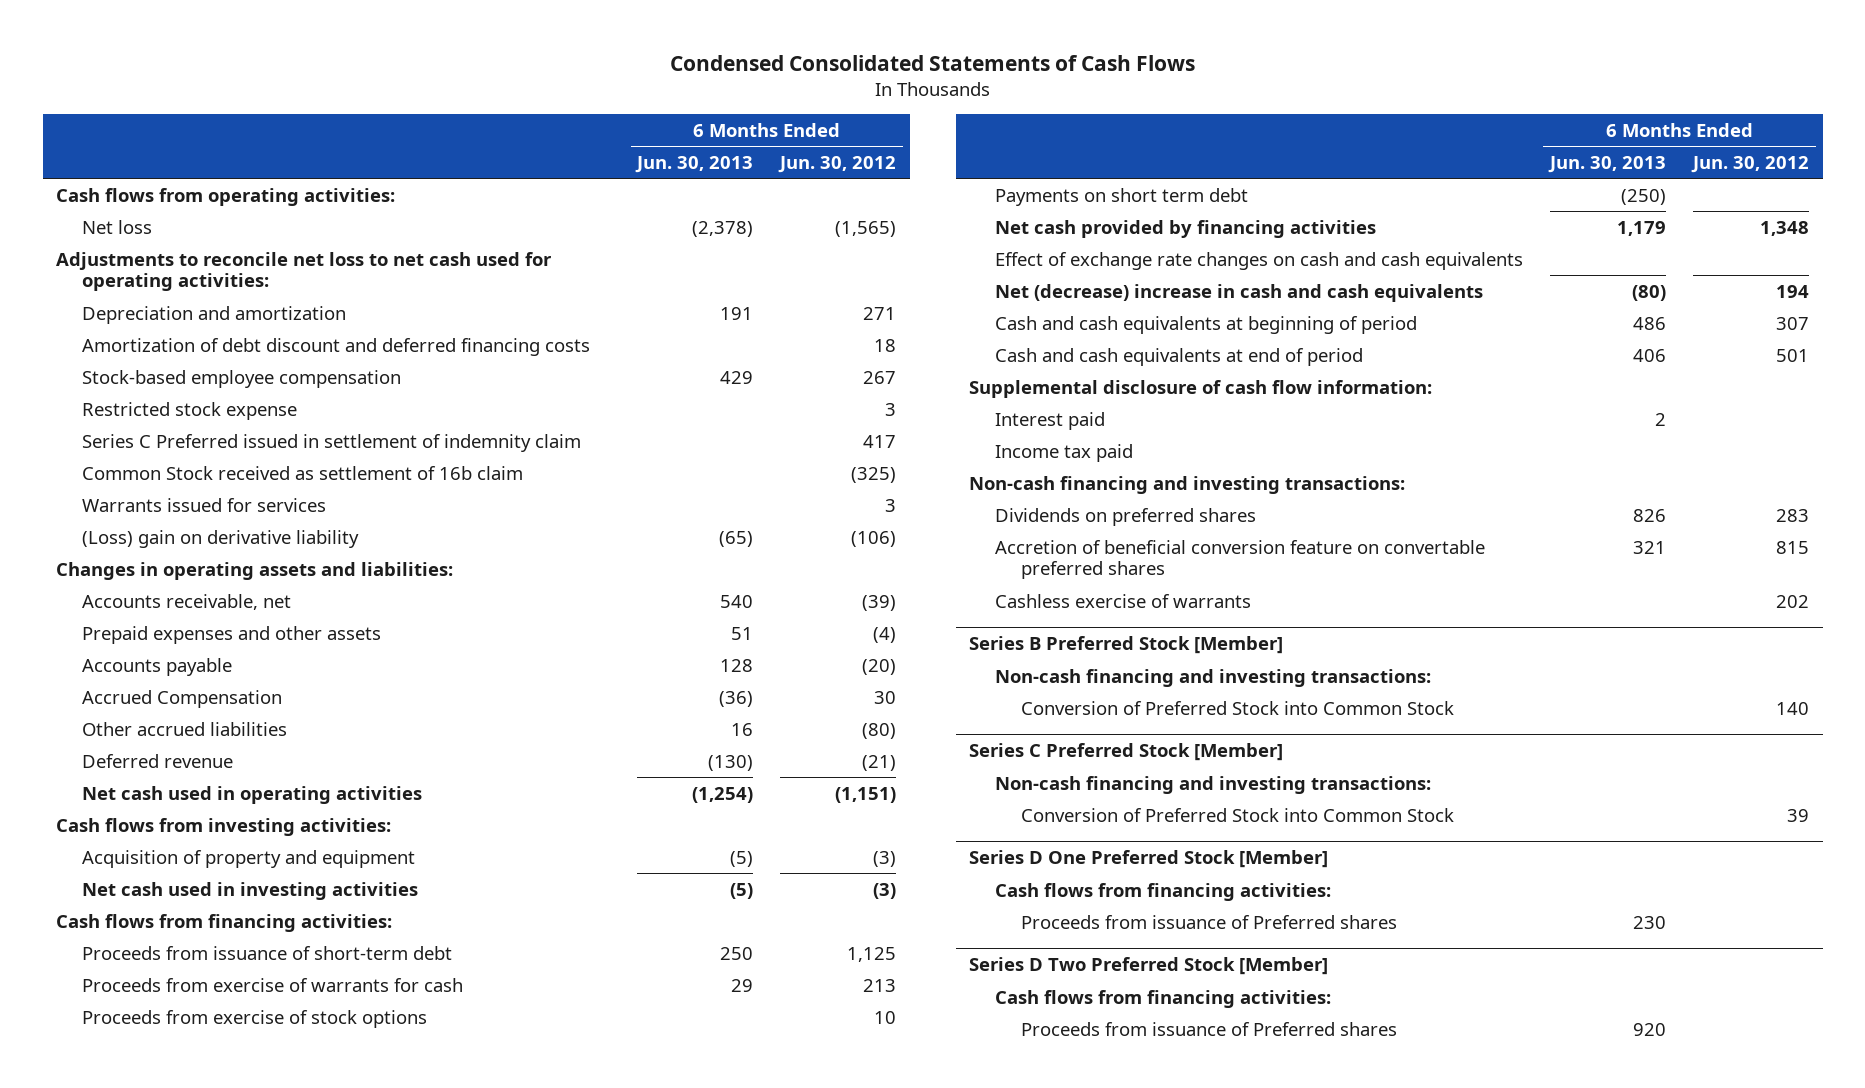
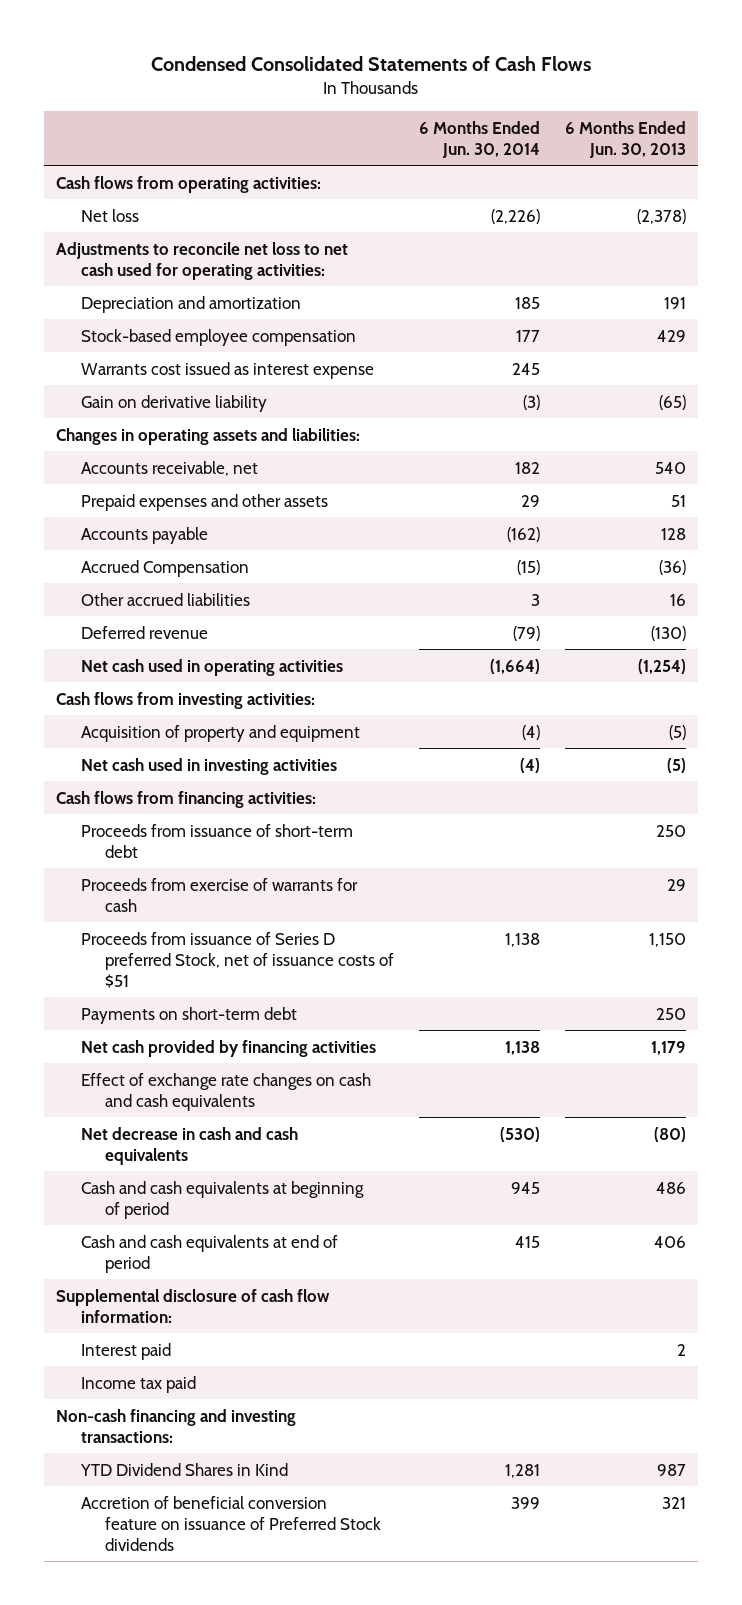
- | 6 Months Ended Jun. 30, 2013 | 6 Months Ended Jun. 30, 2012
+ | 6 Months Ended Jun. 30, 2014 | 6 Months Ended Jun. 30, 2013
- Amortization of debt discount and deferred financing costs | | 18
- Restricted stock expense | | 3
- Series C Preferred issued in settlement of indemnity claim | | 417
- Common Stock received as settlement of 16b claim | | (325)
- Warrants issued for services | | 3
- (Loss) gain on derivative liability | (65) | (106)
+ Warrants cost issued as interest expense | 245 |
+ Gain on derivative liability | (3) | (65)
- Proceeds from exercise of stock options | | 10
- Payments on short term debt | (250) |
+ Proceeds from issuance of Series D preferred Stock, net of issuance costs of $51 | 1,138 | 1,150
+ Payments on short-term debt | | 250
- Net (decrease) increase in cash and cash equivalents | (80) | 194
+ Net decrease in cash and cash equivalents | (530) | (80)
- Dividends on preferred shares | 826 | 283
- Accretion of beneficial conversion feature on convertable preferred shares | 321 | 815
- Cashless exercise of warrants | | 202
- Series B Preferred Stock [Member]
- Non-cash financing and investing transactions:
- Conversion of Preferred Stock into Common Stock | | 140
- Series C Preferred Stock [Member]
- Non-cash financing and investing transactions:
- Conversion of Preferred Stock into Common Stock | | 39
- Series D One Preferred Stock [Member]
- Cash flows from financing activities:
- Proceeds from issuance of Preferred shares | 230 |
- Series D Two Preferred Stock [Member]
- Cash flows from financing activities:
- Proceeds from issuance of Preferred shares | 920 |
+ YTD Dividend Shares in Kind | 1,281 | 987
+ Accretion of beneficial conversion feature on issuance of Preferred Stock dividends | 399 | 321

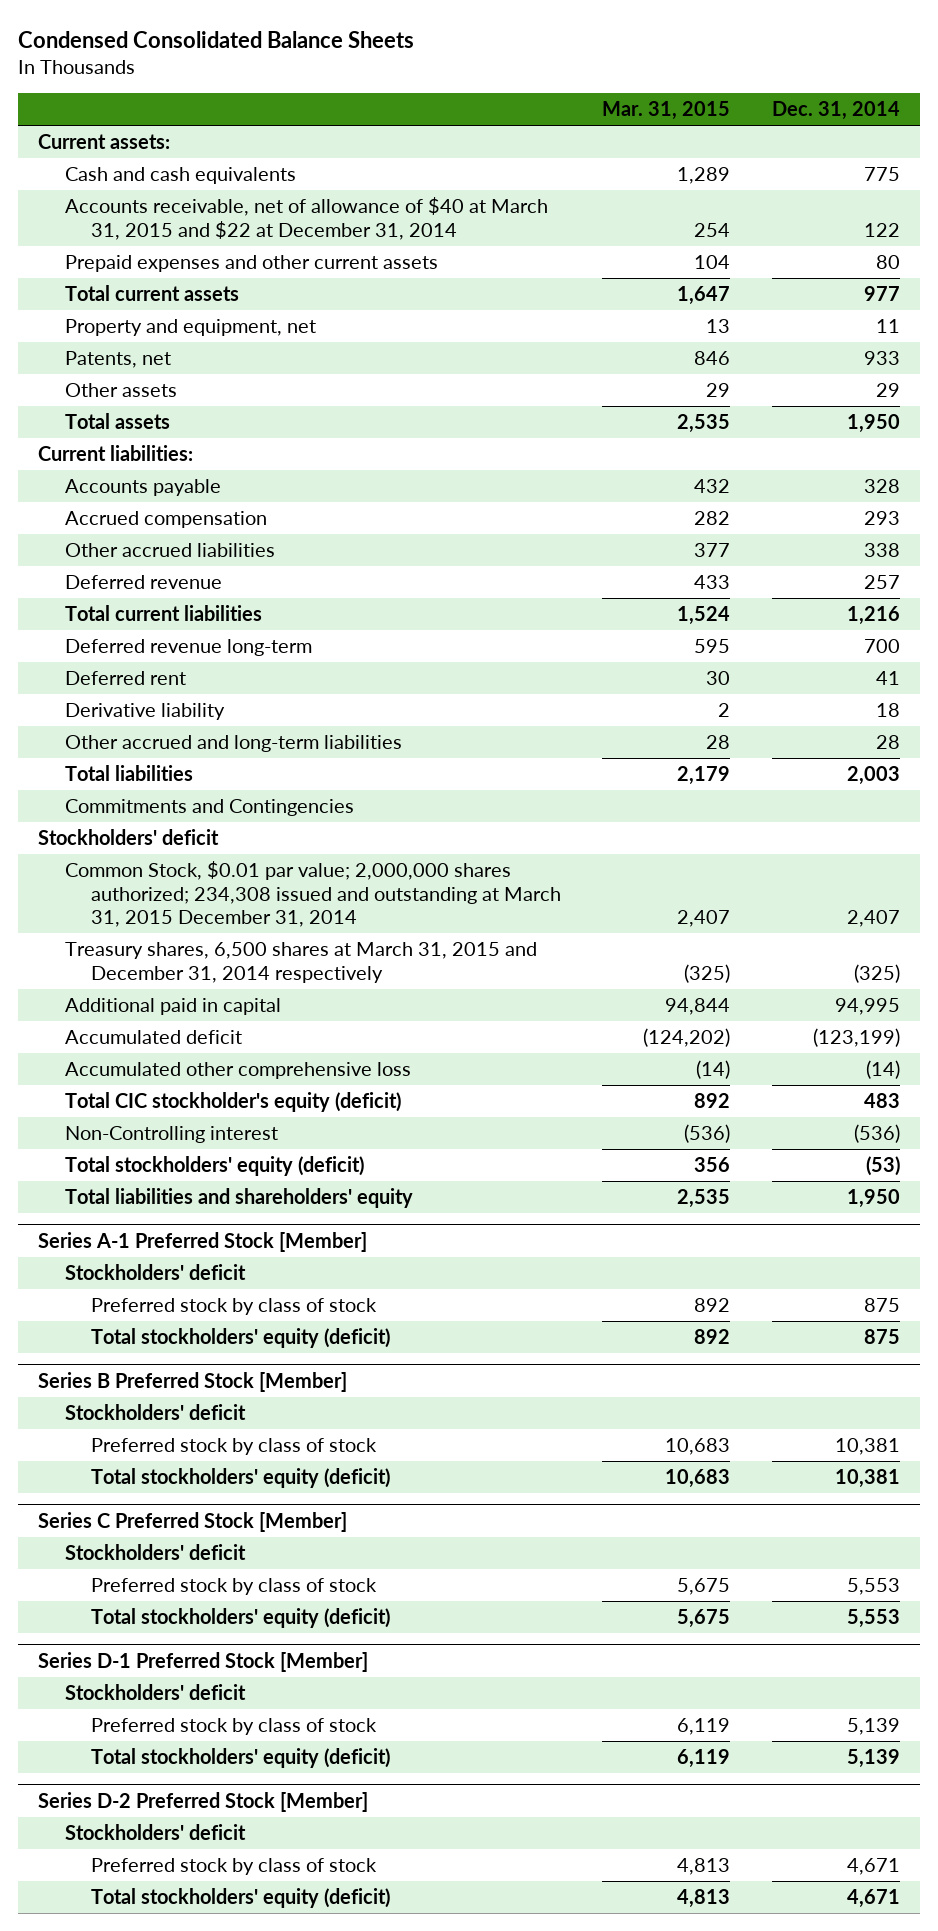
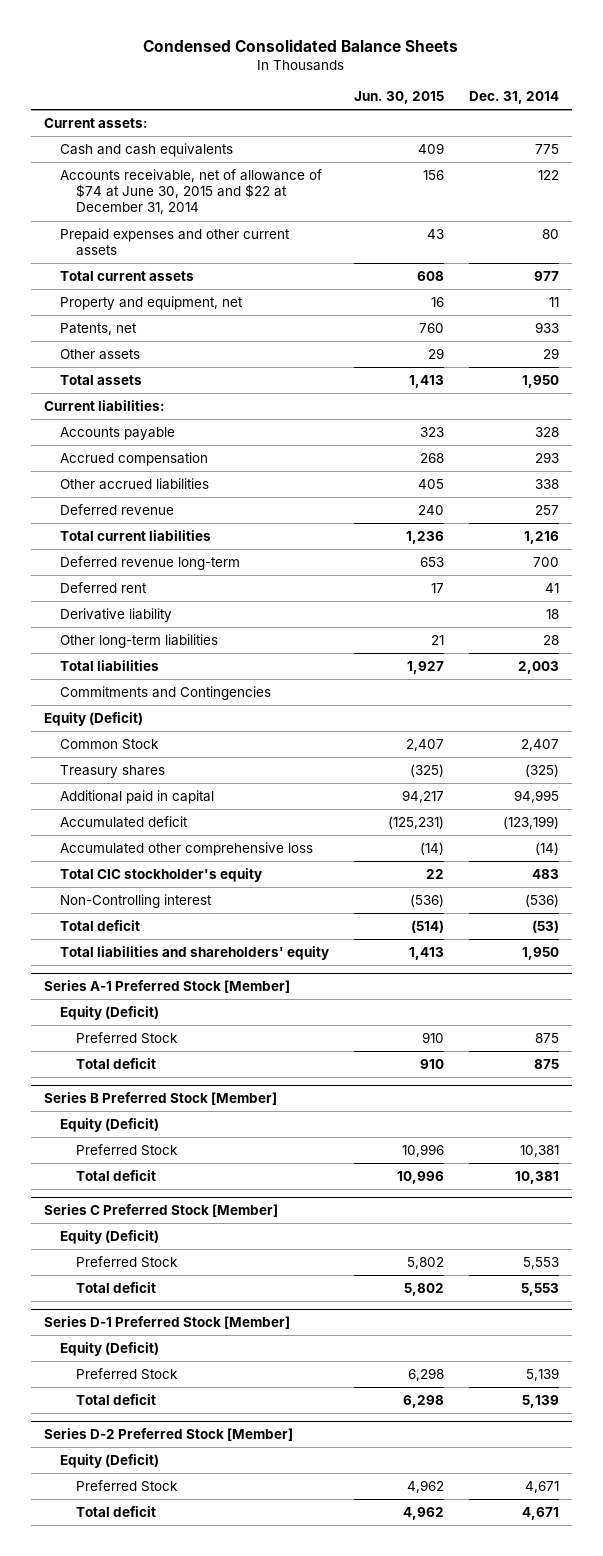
- | Mar. 31, 2015 | Dec. 31, 2014
+ | Jun. 30, 2015 | Dec. 31, 2014
- Accounts receivable, net of allowance of $40 at March 31, 2015 and $22 at December 31, 2014 | 254 | 122
+ Accounts receivable, net of allowance of $74 at June 30, 2015 and $22 at December 31, 2014 | 156 | 122
- Other accrued and long-term liabilities | 28 | 28
+ Other long-term liabilities | 21 | 28
- Stockholders' deficit
- Common Stock, $0.01 par value; 2,000,000 shares authorized; 234,308 issued and outstanding at March 31, 2015 December 31, 2014 | 2,407 | 2,407
- Treasury shares, 6,500 shares at March 31, 2015 and December 31, 2014 respectively | (325) | (325)
+ Equity (Deficit)
+ Common Stock | 2,407 | 2,407
+ Treasury shares | (325) | (325)
- Total CIC stockholder's equity (deficit) | 892 | 483
+ Total CIC stockholder's equity | 22 | 483
- Total stockholders' equity (deficit) | 356 | (53)
+ Total deficit | (514) | (53)
@ Series A-1 Preferred Stock [Member]
- Stockholders' deficit
- Preferred stock by class of stock | 892 | 875
- Total stockholders' equity (deficit) | 892 | 875
+ Equity (Deficit)
+ Preferred Stock | 910 | 875
+ Total deficit | 910 | 875
@ Series B Preferred Stock [Member]
- Stockholders' deficit
- Preferred stock by class of stock | 10,683 | 10,381
- Total stockholders' equity (deficit) | 10,683 | 10,381
+ Equity (Deficit)
+ Preferred Stock | 10,996 | 10,381
+ Total deficit | 10,996 | 10,381
@ Series C Preferred Stock [Member]
- Stockholders' deficit
- Preferred stock by class of stock | 5,675 | 5,553
- Total stockholders' equity (deficit) | 5,675 | 5,553
+ Equity (Deficit)
+ Preferred Stock | 5,802 | 5,553
+ Total deficit | 5,802 | 5,553
@ Series D-1 Preferred Stock [Member]
- Stockholders' deficit
- Preferred stock by class of stock | 6,119 | 5,139
- Total stockholders' equity (deficit) | 6,119 | 5,139
+ Equity (Deficit)
+ Preferred Stock | 6,298 | 5,139
+ Total deficit | 6,298 | 5,139
@ Series D-2 Preferred Stock [Member]
- Stockholders' deficit
- Preferred stock by class of stock | 4,813 | 4,671
- Total stockholders' equity (deficit) | 4,813 | 4,671
+ Equity (Deficit)
+ Preferred Stock | 4,962 | 4,671
+ Total deficit | 4,962 | 4,671

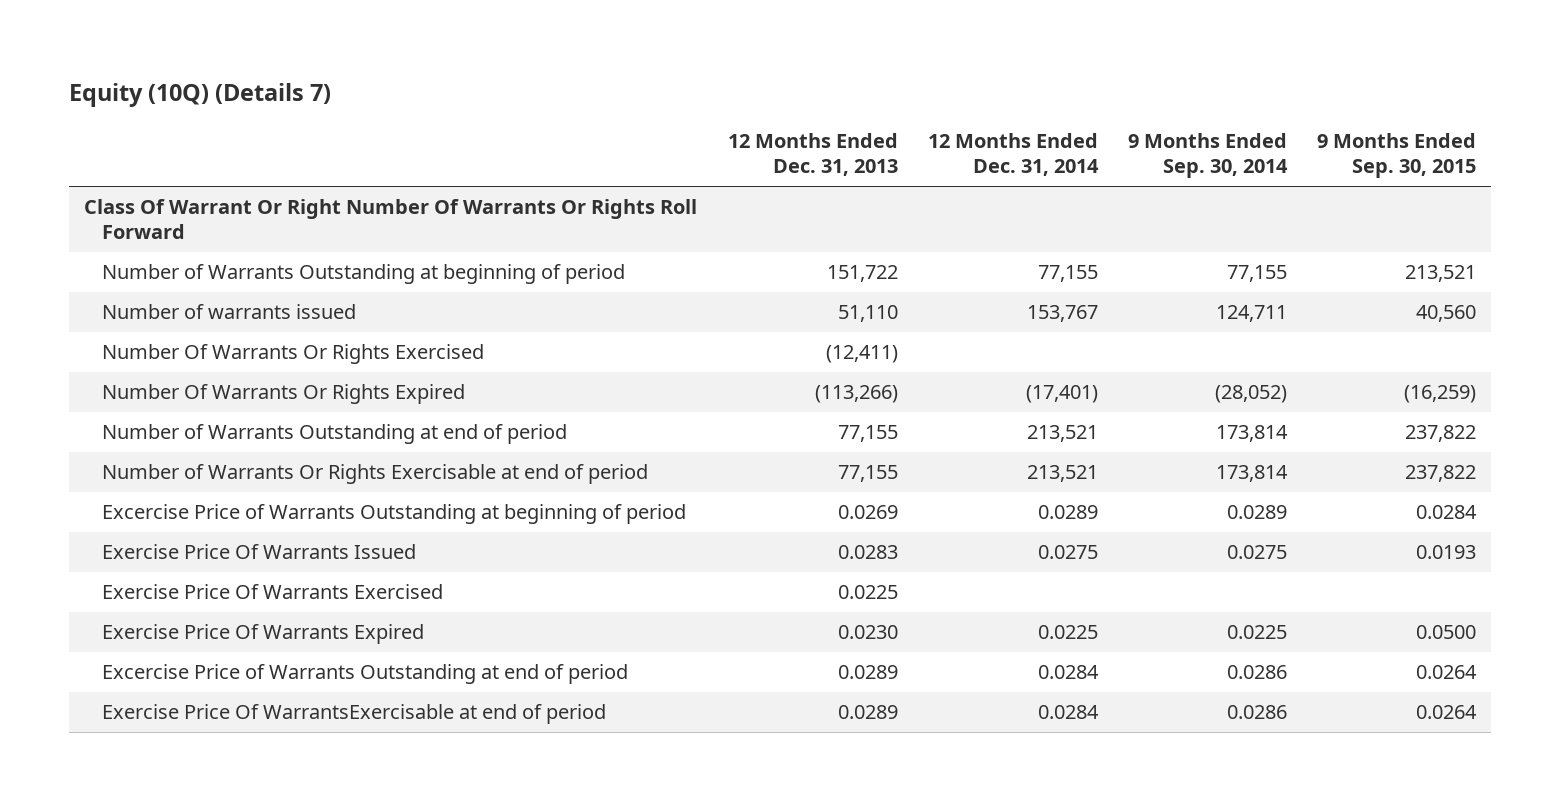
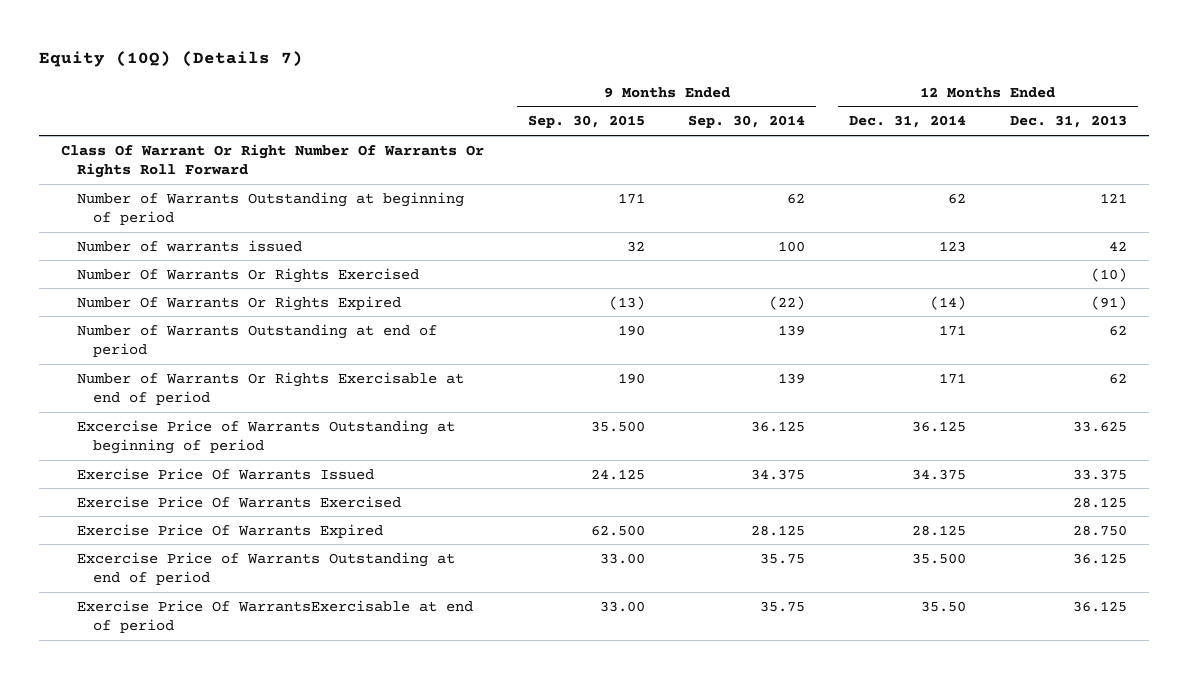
- | 12 Months Ended Dec. 31, 2013 | 12 Months Ended Dec. 31, 2014 | 9 Months Ended Sep. 30, 2014 | 9 Months Ended Sep. 30, 2015
+ | 9 Months Ended Sep. 30, 2015 | 9 Months Ended Sep. 30, 2014 | 12 Months Ended Dec. 31, 2014 | 12 Months Ended Dec. 31, 2013
- Number of Warrants Outstanding at beginning of period | 151,722 | 77,155 | 77,155 | 213,521
- Number of warrants issued | 51,110 | 153,767 | 124,711 | 40,560
- Number Of Warrants Or Rights Exercised | (12,411) | | |
- Number Of Warrants Or Rights Expired | (113,266) | (17,401) | (28,052) | (16,259)
- Number of Warrants Outstanding at end of period | 77,155 | 213,521 | 173,814 | 237,822
- Number of Warrants Or Rights Exercisable at end of period | 77,155 | 213,521 | 173,814 | 237,822
- Excercise Price of Warrants Outstanding at beginning of period | 0.0269 | 0.0289 | 0.0289 | 0.0284
- Exercise Price Of Warrants Issued | 0.0283 | 0.0275 | 0.0275 | 0.0193
- Exercise Price Of Warrants Exercised | 0.0225 | | |
- Exercise Price Of Warrants Expired | 0.0230 | 0.0225 | 0.0225 | 0.0500
- Excercise Price of Warrants Outstanding at end of period | 0.0289 | 0.0284 | 0.0286 | 0.0264
- Exercise Price Of WarrantsExercisable at end of period | 0.0289 | 0.0284 | 0.0286 | 0.0264
+ Number of Warrants Outstanding at beginning of period | 171 | 62 | 62 | 121
+ Number of warrants issued | 32 | 100 | 123 | 42
+ Number Of Warrants Or Rights Exercised | | | | (10)
+ Number Of Warrants Or Rights Expired | (13) | (22) | (14) | (91)
+ Number of Warrants Outstanding at end of period | 190 | 139 | 171 | 62
+ Number of Warrants Or Rights Exercisable at end of period | 190 | 139 | 171 | 62
+ Excercise Price of Warrants Outstanding at beginning of period | 35.500 | 36.125 | 36.125 | 33.625
+ Exercise Price Of Warrants Issued | 24.125 | 34.375 | 34.375 | 33.375
+ Exercise Price Of Warrants Exercised | | | | 28.125
+ Exercise Price Of Warrants Expired | 62.500 | 28.125 | 28.125 | 28.750
+ Excercise Price of Warrants Outstanding at end of period | 33.00 | 35.75 | 35.500 | 36.125
+ Exercise Price Of WarrantsExercisable at end of period | 33.00 | 35.75 | 35.50 | 36.125

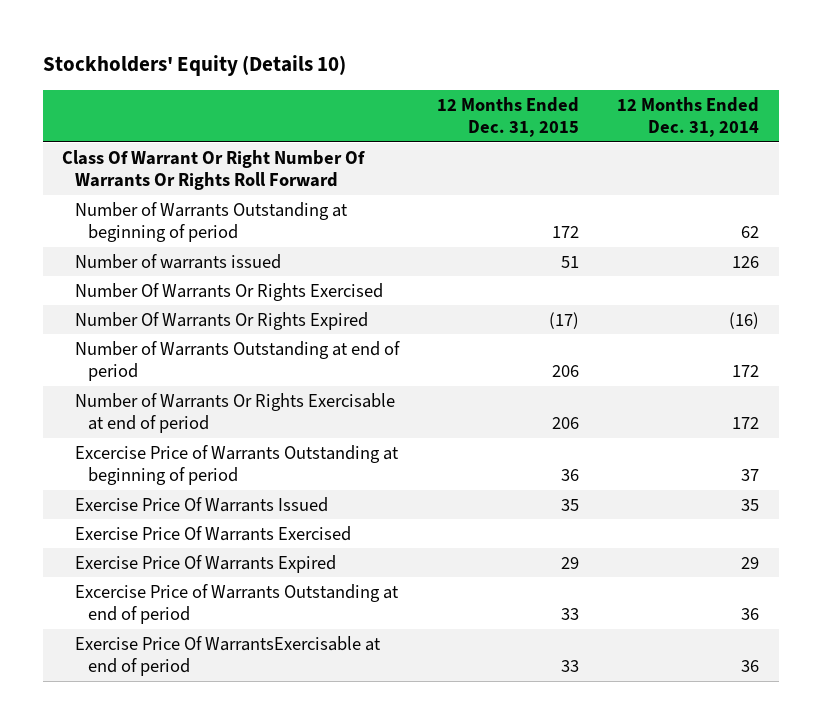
- Equity (10Q) (Details 7)
+ Stockholders' Equity (Details 10)
- | 9 Months Ended Sep. 30, 2015 | 9 Months Ended Sep. 30, 2014 | 12 Months Ended Dec. 31, 2014 | 12 Months Ended Dec. 31, 2013
+ | 12 Months Ended Dec. 31, 2015 | 12 Months Ended Dec. 31, 2014
- Number of warrants issued | 32 | 100 | 123 | 42
+ Number of warrants issued | 51 | 126
- Number Of Warrants Or Rights Expired | (13) | (22) | (14) | (91)
- Number of Warrants Outstanding at end of period | 190 | 139 | 171 | 62
- Number of Warrants Or Rights Exercisable at end of period | 190 | 139 | 171 | 62
- Excercise Price of Warrants Outstanding at beginning of period | 35.500 | 36.125 | 36.125 | 33.625
- Exercise Price Of Warrants Issued | 24.125 | 34.375 | 34.375 | 33.375
+ Number Of Warrants Or Rights Expired | (17) | (16)
+ Number of Warrants Outstanding at end of period | 206 | 172
+ Number of Warrants Or Rights Exercisable at end of period | 206 | 172
+ Excercise Price of Warrants Outstanding at beginning of period | 36 | 37
+ Exercise Price Of Warrants Issued | 35 | 35
- Exercise Price Of Warrants Expired | 62.500 | 28.125 | 28.125 | 28.750
- Excercise Price of Warrants Outstanding at end of period | 33.00 | 35.75 | 35.500 | 36.125
- Exercise Price Of WarrantsExercisable at end of period | 33.00 | 35.75 | 35.50 | 36.125
+ Exercise Price Of Warrants Expired | 29 | 29
+ Excercise Price of Warrants Outstanding at end of period | 33 | 36
+ Exercise Price Of WarrantsExercisable at end of period | 33 | 36

